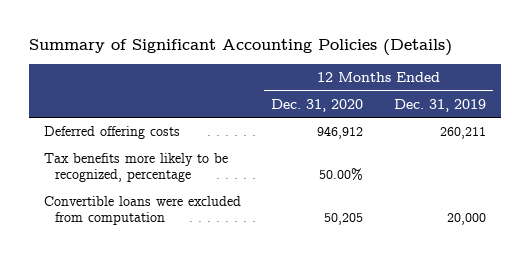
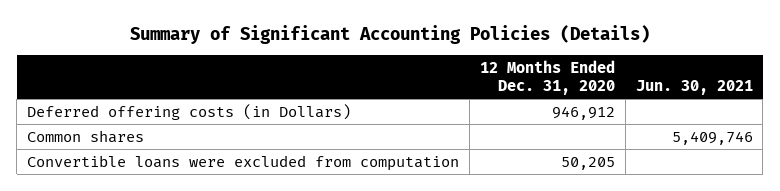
- | 12 Months Ended Dec. 31, 2020 | 12 Months Ended Dec. 31, 2019
+ | 12 Months Ended Dec. 31, 2020 | Jun. 30, 2021
- Deferred offering costs | 946,912 | 260,211
- Tax benefits more likely to be recognized, percentage | 50.00% |
+ Deferred offering costs (in Dollars) | 946,912 |
+ Common shares | | 5,409,746

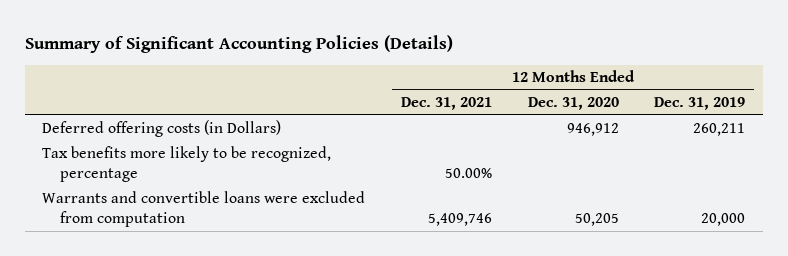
- | 12 Months Ended Dec. 31, 2020 | Jun. 30, 2021
+ | 12 Months Ended Dec. 31, 2021 | 12 Months Ended Dec. 31, 2020 | 12 Months Ended Dec. 31, 2019
- Common shares | | 5,409,746
- Convertible loans were excluded from computation | 50,205 |
+ Tax benefits more likely to be recognized, percentage | 50.00% | |
+ Warrants and convertible loans were excluded from computation | 5,409,746 | 50,205 | 20,000

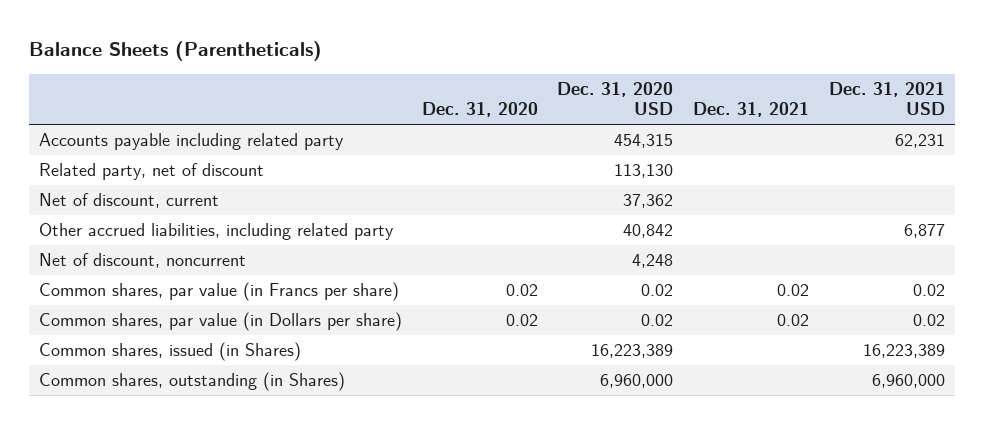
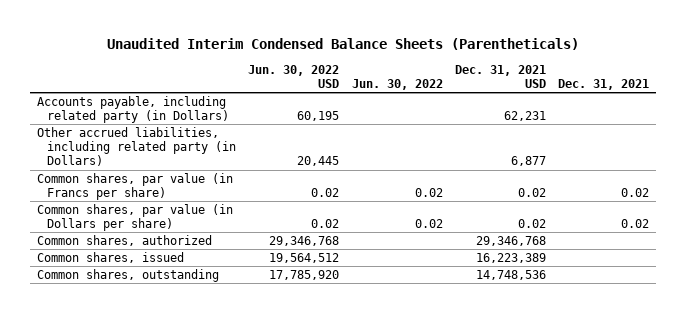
- Balance Sheets (Parentheticals)
+ Unaudited Interim Condensed Balance Sheets (Parentheticals)
- | Dec. 31, 2020 | Dec. 31, 2020 USD | Dec. 31, 2021 | Dec. 31, 2021 USD
+ | Jun. 30, 2022 USD | Jun. 30, 2022 | Dec. 31, 2021 USD | Dec. 31, 2021
- Accounts payable including related party | | 454,315 | | 62,231
- Related party, net of discount | | 113,130 | |
- Net of discount, current | | 37,362 | |
- Other accrued liabilities, including related party | | 40,842 | | 6,877
- Net of discount, noncurrent | | 4,248 | |
+ Accounts payable, including related party (in Dollars) | 60,195 | | 62,231 |
+ Other accrued liabilities, including related party (in Dollars) | 20,445 | | 6,877 |
- Common shares, issued (in Shares) | | 16,223,389 | | 16,223,389
- Common shares, outstanding (in Shares) | | 6,960,000 | | 6,960,000
+ Common shares, authorized | 29,346,768 | | 29,346,768 |
+ Common shares, issued | 19,564,512 | | 16,223,389 |
+ Common shares, outstanding | 17,785,920 | | 14,748,536 |

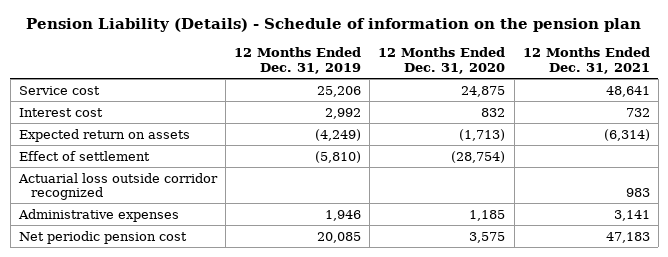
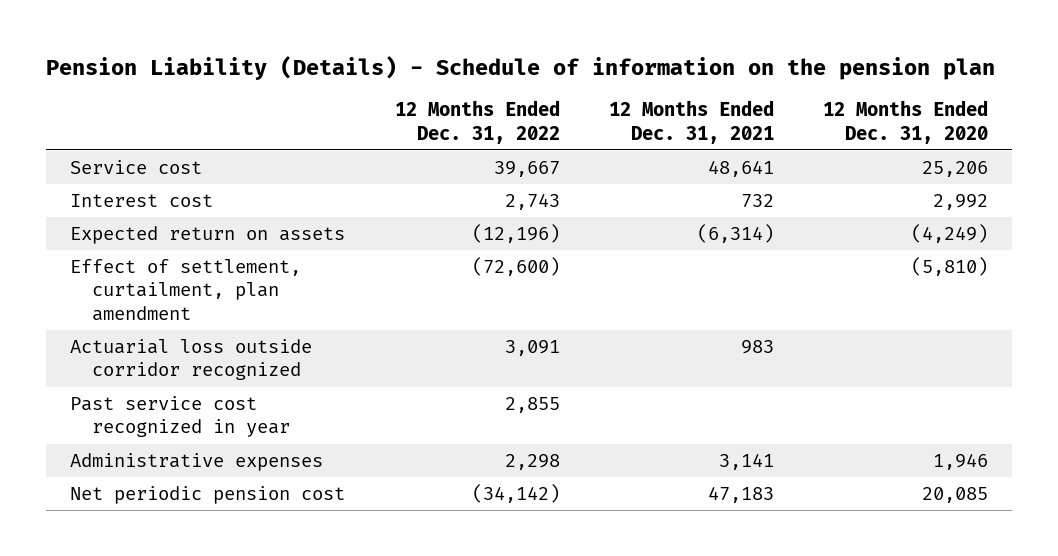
- | 12 Months Ended Dec. 31, 2019 | 12 Months Ended Dec. 31, 2020 | 12 Months Ended Dec. 31, 2021
+ | 12 Months Ended Dec. 31, 2022 | 12 Months Ended Dec. 31, 2021 | 12 Months Ended Dec. 31, 2020
- Service cost | 25,206 | 24,875 | 48,641
- Interest cost | 2,992 | 832 | 732
- Expected return on assets | (4,249) | (1,713) | (6,314)
- Effect of settlement | (5,810) | (28,754) |
+ Service cost | 39,667 | 48,641 | 25,206
+ Interest cost | 2,743 | 732 | 2,992
+ Expected return on assets | (12,196) | (6,314) | (4,249)
+ Effect of settlement, curtailment, plan amendment | (72,600) | | (5,810)
- Administrative expenses | 1,946 | 1,185 | 3,141
- Net periodic pension cost | 20,085 | 3,575 | 47,183
+ Past service cost recognized in year | 2,855 | |
+ Administrative expenses | 2,298 | 3,141 | 1,946
+ Net periodic pension cost | (34,142) | 47,183 | 20,085

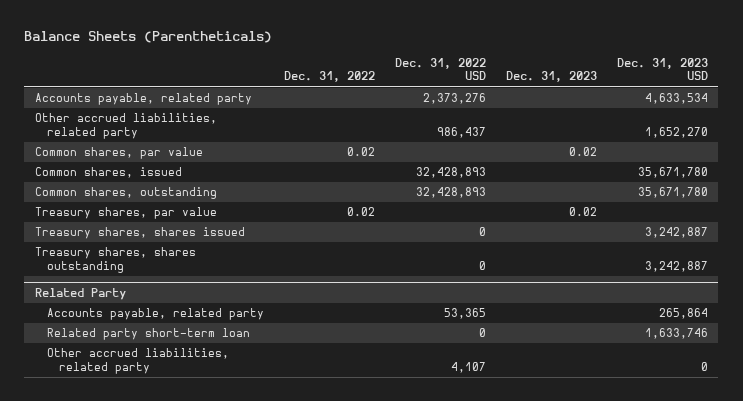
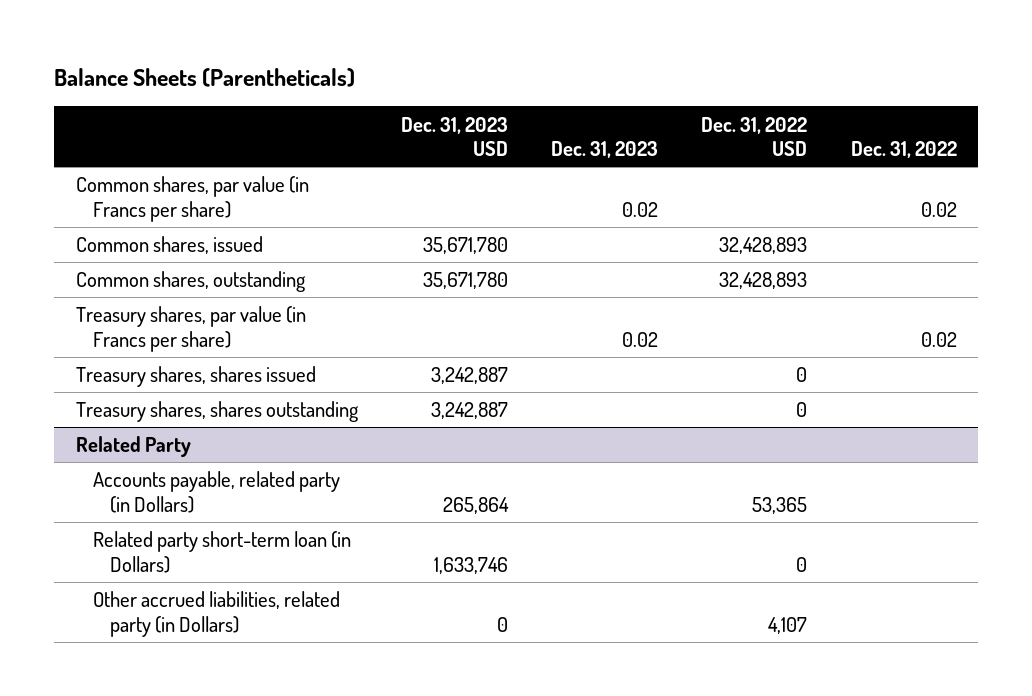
- | Dec. 31, 2022 | Dec. 31, 2022 USD | Dec. 31, 2023 | Dec. 31, 2023 USD
+ | Dec. 31, 2023 USD | Dec. 31, 2023 | Dec. 31, 2022 USD | Dec. 31, 2022
- Accounts payable, related party | | 2,373,276 | | 4,633,534
- Other accrued liabilities, related party | | 986,437 | | 1,652,270
- Common shares, par value | 0.02 | | 0.02 |
+ Common shares, par value (in Francs per share) | | 0.02 | | 0.02
- Treasury shares, par value | 0.02 | | 0.02 |
+ Treasury shares, par value (in Francs per share) | | 0.02 | | 0.02
@ Related Party
- Accounts payable, related party | | 53,365 | | 265,864
- Related party short-term loan | | 0 | | 1,633,746
- Other accrued liabilities, related party | | 4,107 | | 0
+ Accounts payable, related party (in Dollars) | 265,864 | | 53,365 |
+ Related party short-term loan (in Dollars) | 1,633,746 | | 0 |
+ Other accrued liabilities, related party (in Dollars) | 0 | | 4,107 |

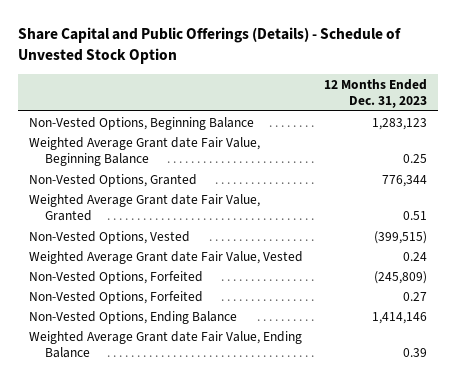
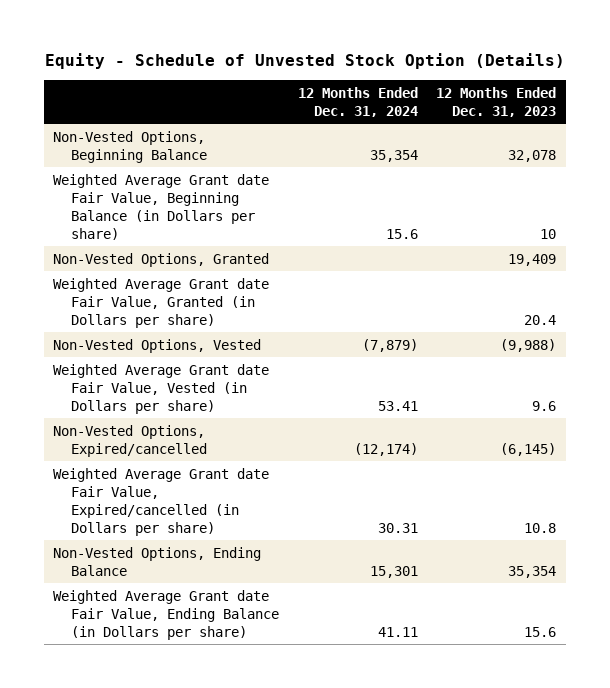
- Share Capital and Public Offerings (Details) - Schedule of Unvested Stock Option
+ Equity - Schedule of Unvested Stock Option (Details)
- | 12 Months Ended Dec. 31, 2023
+ | 12 Months Ended Dec. 31, 2024 | 12 Months Ended Dec. 31, 2023
- Non-Vested Options, Beginning Balance | 1,283,123
- Weighted Average Grant date Fair Value, Beginning Balance | 0.25
- Non-Vested Options, Granted | 776,344
- Weighted Average Grant date Fair Value, Granted | 0.51
- Non-Vested Options, Vested | (399,515)
- Weighted Average Grant date Fair Value, Vested | 0.24
- Non-Vested Options, Forfeited | (245,809)
- Non-Vested Options, Forfeited | 0.27
- Non-Vested Options, Ending Balance | 1,414,146
- Weighted Average Grant date Fair Value, Ending Balance | 0.39
+ Non-Vested Options, Beginning Balance | 35,354 | 32,078
+ Weighted Average Grant date Fair Value, Beginning Balance (in Dollars per share) | 15.6 | 10
+ Non-Vested Options, Granted | | 19,409
+ Weighted Average Grant date Fair Value, Granted (in Dollars per share) | | 20.4
+ Non-Vested Options, Vested | (7,879) | (9,988)
+ Weighted Average Grant date Fair Value, Vested (in Dollars per share) | 53.41 | 9.6
+ Non-Vested Options, Expired/cancelled | (12,174) | (6,145)
+ Weighted Average Grant date Fair Value, Expired/cancelled (in Dollars per share) | 30.31 | 10.8
+ Non-Vested Options, Ending Balance | 15,301 | 35,354
+ Weighted Average Grant date Fair Value, Ending Balance (in Dollars per share) | 41.11 | 15.6

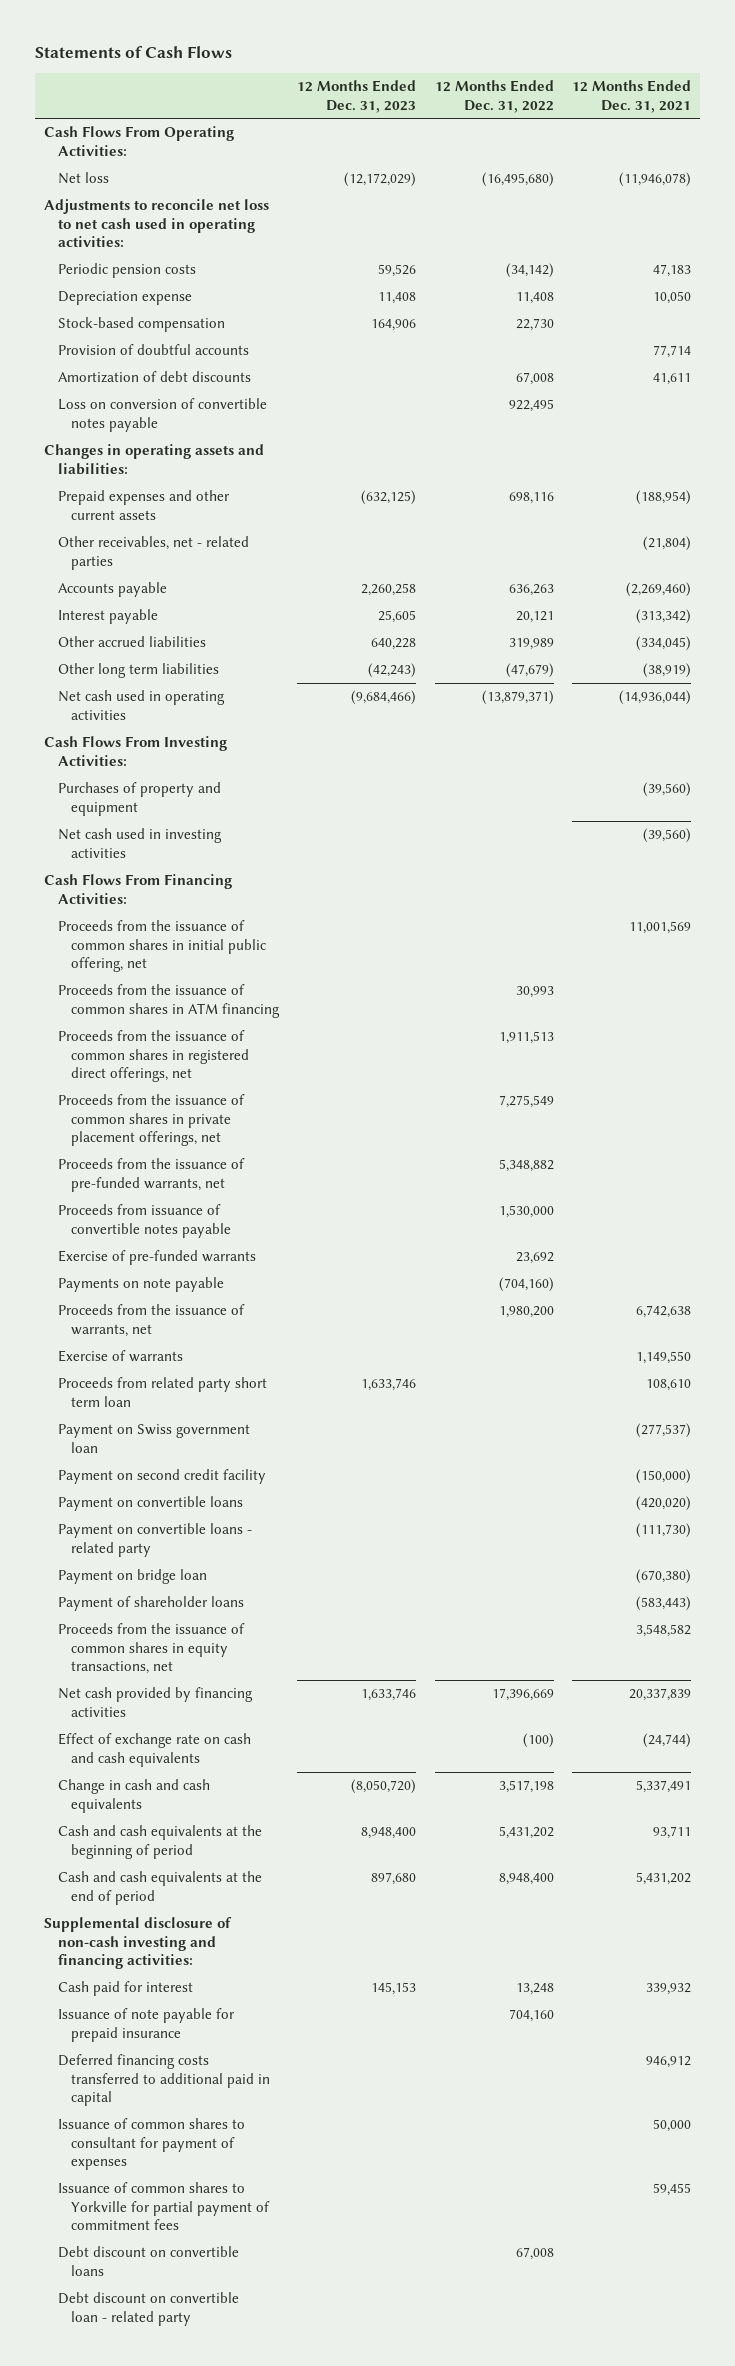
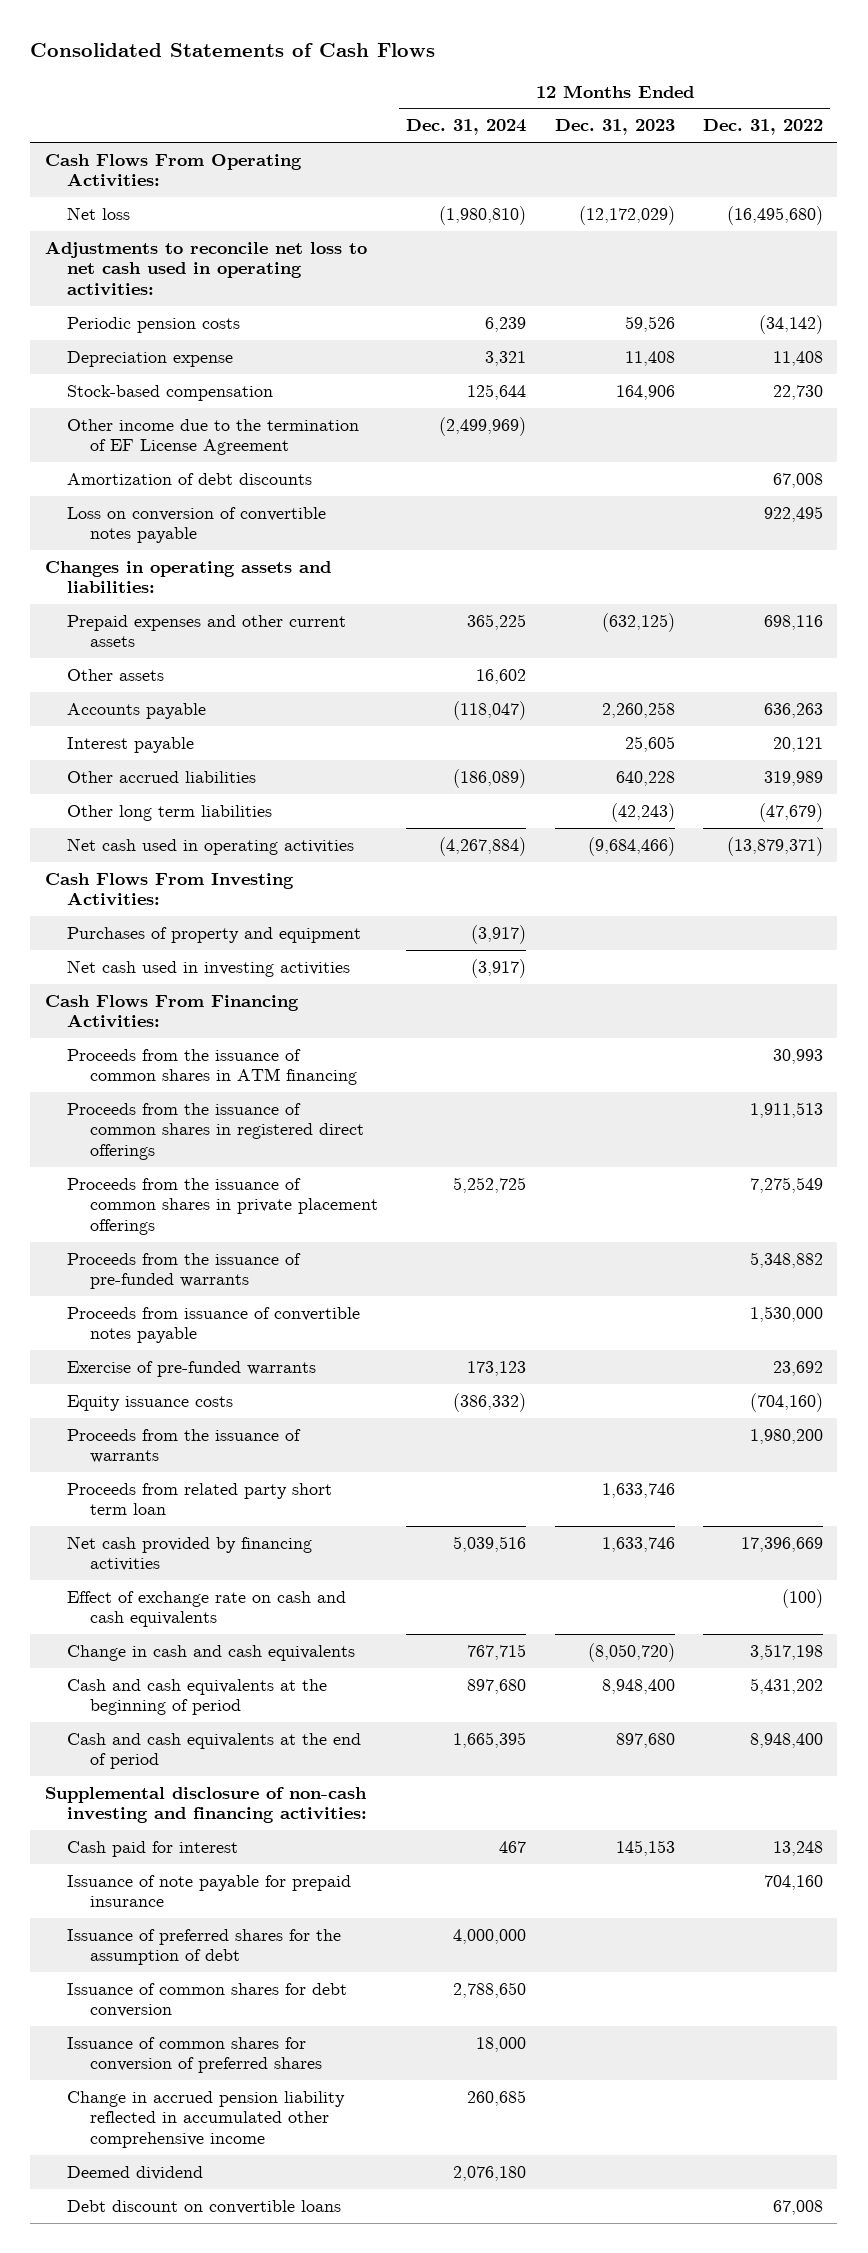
- Statements of Cash Flows
+ Consolidated Statements of Cash Flows
- | 12 Months Ended Dec. 31, 2023 | 12 Months Ended Dec. 31, 2022 | 12 Months Ended Dec. 31, 2021
+ | 12 Months Ended Dec. 31, 2024 | 12 Months Ended Dec. 31, 2023 | 12 Months Ended Dec. 31, 2022
- Provision of doubtful accounts | | | 77,714
+ Other income due to the termination of EF License Agreement | (2,499,969) | |
- Other receivables, net - related parties | | | (21,804)
+ Other assets | 16,602 | |
- Proceeds from the issuance of common shares in initial public offering, net | | | 11,001,569
- Proceeds from the issuance of common shares in registered direct offerings, net | | 1,911,513 |
- Proceeds from the issuance of common shares in private placement offerings, net | | 7,275,549 |
- Proceeds from the issuance of pre-funded warrants, net | | 5,348,882 |
+ Proceeds from the issuance of common shares in registered direct offerings | | | 1,911,513
+ Proceeds from the issuance of common shares in private placement offerings | 5,252,725 | | 7,275,549
+ Proceeds from the issuance of pre-funded warrants | | | 5,348,882
- Payments on note payable | | (704,160) |
- Proceeds from the issuance of warrants, net | | 1,980,200 | 6,742,638
- Exercise of warrants | | | 1,149,550
+ Equity issuance costs | (386,332) | | (704,160)
+ Proceeds from the issuance of warrants | | | 1,980,200
- Payment on Swiss government loan | | | (277,537)
- Payment on second credit facility | | | (150,000)
- Payment on convertible loans | | | (420,020)
- Payment on convertible loans - related party | | | (111,730)
- Payment on bridge loan | | | (670,380)
- Payment of shareholder loans | | | (583,443)
- Proceeds from the issuance of common shares in equity transactions, net | | | 3,548,582
- Deferred financing costs transferred to additional paid in capital | | | 946,912
- Issuance of common shares to consultant for payment of expenses | | | 50,000
- Issuance of common shares to Yorkville for partial payment of commitment fees | | | 59,455
+ Issuance of preferred shares for the assumption of debt | 4,000,000 | |
+ Issuance of common shares for debt conversion | 2,788,650 | |
+ Issuance of common shares for conversion of preferred shares | 18,000 | |
+ Change in accrued pension liability reflected in accumulated other comprehensive income | 260,685 | |
+ Deemed dividend | 2,076,180 | |
- Debt discount on convertible loan - related party

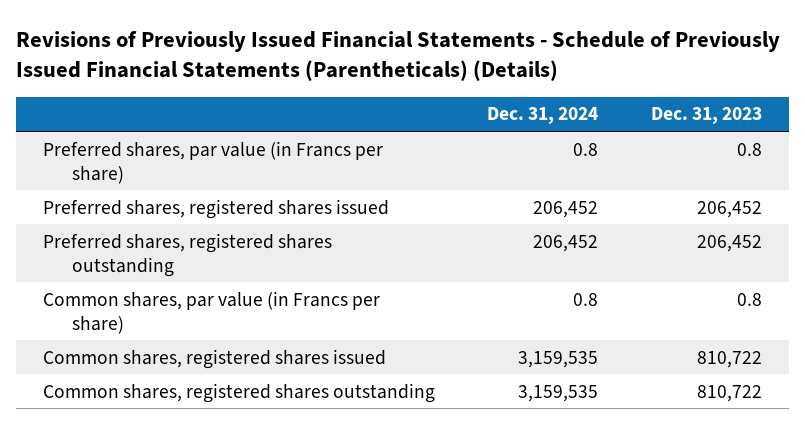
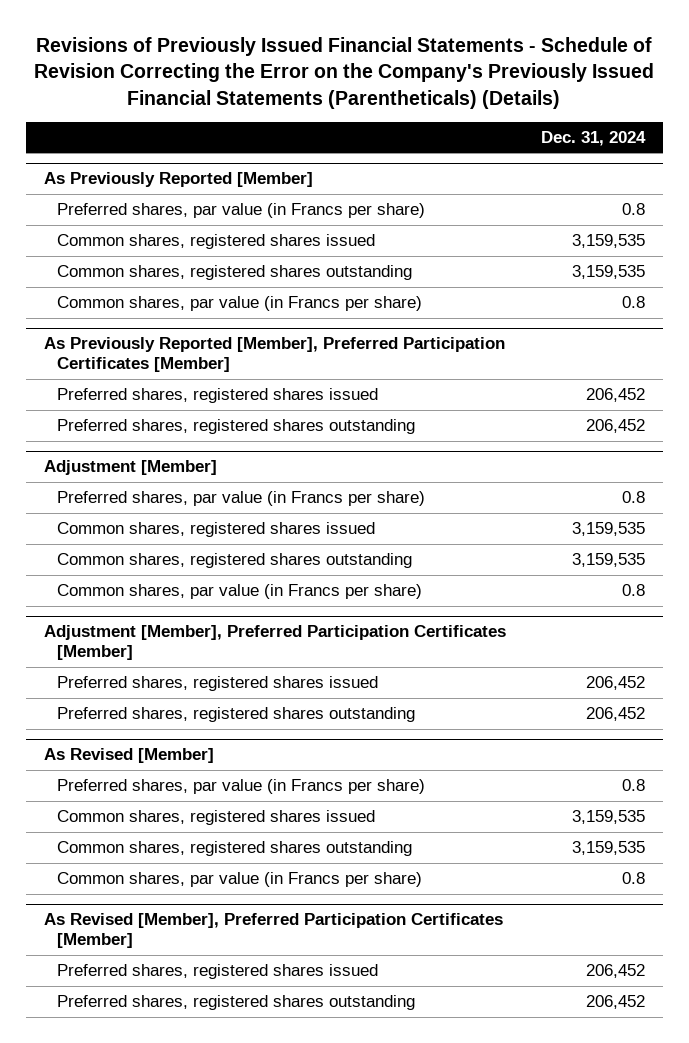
- Revisions of Previously Issued Financial Statements - Schedule of Previously Issued Financial Statements (Parentheticals) (Details)
+ Revisions of Previously Issued Financial Statements - Schedule of Revision Correcting the Error on the Company's Previously Issued Financial Statements (Parentheticals) (Details)
- | Dec. 31, 2024 | Dec. 31, 2023
+ | Dec. 31, 2024
+ As Previously Reported [Member]
+ Common shares, registered shares issued | 3,159,535
+ Common shares, registered shares outstanding | 3,159,535
+ Common shares, par value (in Francs per share) | 0.8
+ As Previously Reported [Member], Preferred Participation Certificates [Member]
+ Adjustment [Member]
+ Preferred shares, par value (in Francs per share) | 0.8
+ Common shares, registered shares issued | 3,159,535
+ Common shares, registered shares outstanding | 3,159,535
+ Adjustment [Member], Preferred Participation Certificates [Member]
+ Preferred shares, registered shares issued | 206,452
+ Preferred shares, registered shares outstanding | 206,452
+ As Revised [Member]
+ Preferred shares, par value (in Francs per share) | 0.8
+ Common shares, par value (in Francs per share) | 0.8
+ As Revised [Member], Preferred Participation Certificates [Member]
+ Preferred shares, registered shares issued | 206,452
+ Preferred shares, registered shares outstanding | 206,452

